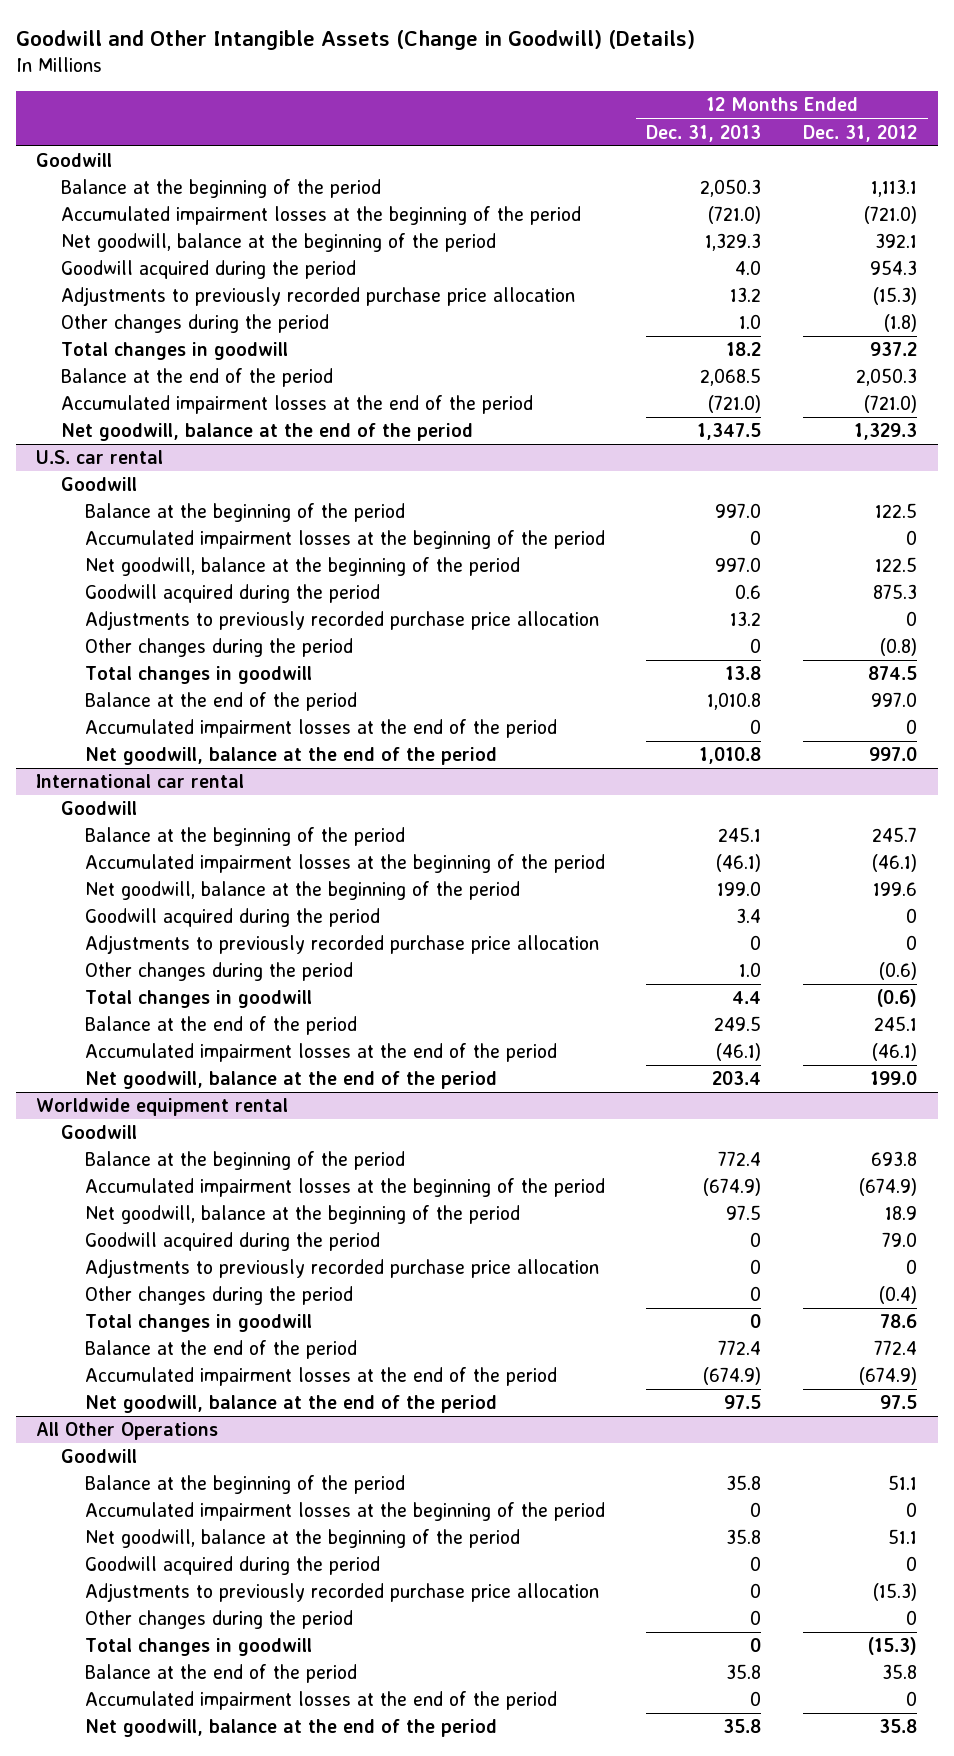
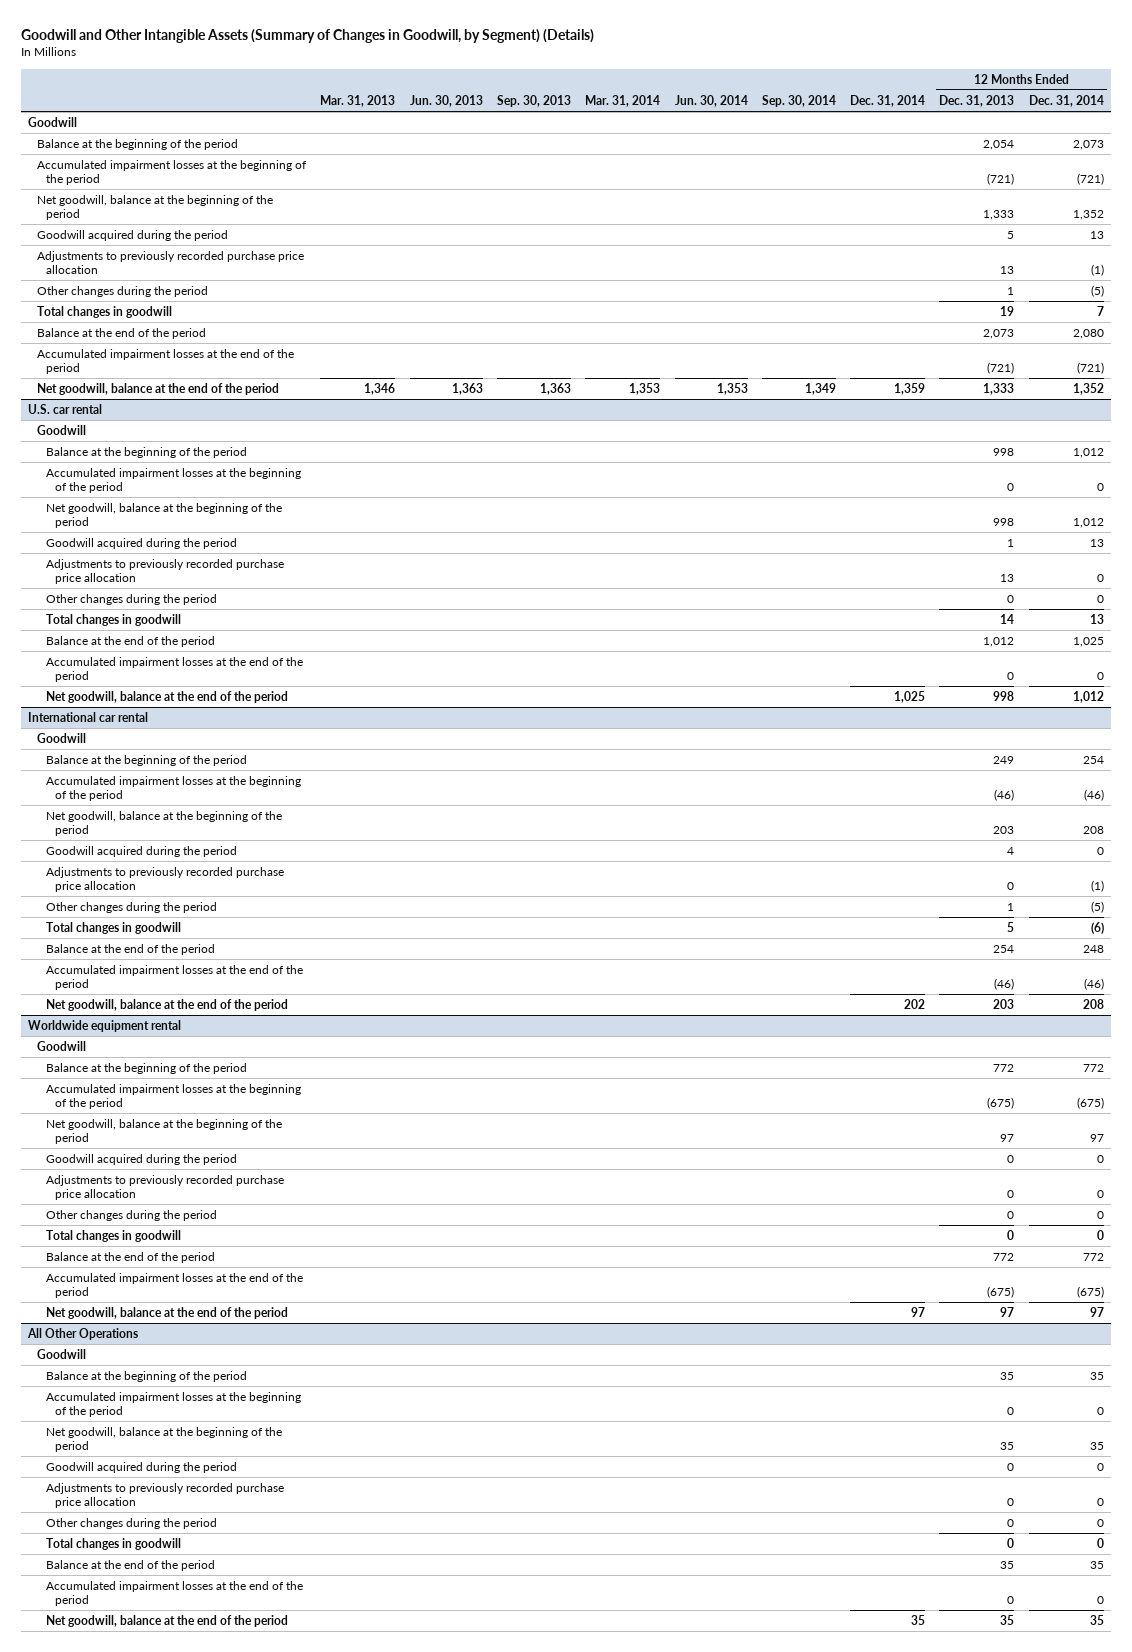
- Goodwill and Other Intangible Assets (Change in Goodwill) (Details)
+ Goodwill and Other Intangible Assets (Summary of Changes in Goodwill, by Segment) (Details)
- | 12 Months Ended Dec. 31, 2013 | 12 Months Ended Dec. 31, 2012
+ | Mar. 31, 2013 | Jun. 30, 2013 | Sep. 30, 2013 | Mar. 31, 2014 | Jun. 30, 2014 | Sep. 30, 2014 | Dec. 31, 2014 | 12 Months Ended Dec. 31, 2013 | 12 Months Ended Dec. 31, 2014
- Balance at the beginning of the period | 2,050.3 | 1,113.1
- Accumulated impairment losses at the beginning of the period | (721.0) | (721.0)
- Net goodwill, balance at the beginning of the period | 1,329.3 | 392.1
- Goodwill acquired during the period | 4.0 | 954.3
- Adjustments to previously recorded purchase price allocation | 13.2 | (15.3)
- Other changes during the period | 1.0 | (1.8)
- Total changes in goodwill | 18.2 | 937.2
- Balance at the end of the period | 2,068.5 | 2,050.3
- Accumulated impairment losses at the end of the period | (721.0) | (721.0)
- Net goodwill, balance at the end of the period | 1,347.5 | 1,329.3
+ Balance at the beginning of the period | | | | | | | | 2,054 | 2,073
+ Accumulated impairment losses at the beginning of the period | | | | | | | | (721) | (721)
+ Net goodwill, balance at the beginning of the period | | | | | | | | 1,333 | 1,352
+ Goodwill acquired during the period | | | | | | | | 5 | 13
+ Adjustments to previously recorded purchase price allocation | | | | | | | | 13 | (1)
+ Other changes during the period | | | | | | | | 1 | (5)
+ Total changes in goodwill | | | | | | | | 19 | 7
+ Balance at the end of the period | | | | | | | | 2,073 | 2,080
+ Accumulated impairment losses at the end of the period | | | | | | | | (721) | (721)
+ Net goodwill, balance at the end of the period | 1,346 | 1,363 | 1,363 | 1,353 | 1,353 | 1,349 | 1,359 | 1,333 | 1,352
@ U.S. car rental
- Balance at the beginning of the period | 997.0 | 122.5
+ Balance at the beginning of the period | | | | | | | | 998 | 1,012
- Net goodwill, balance at the beginning of the period | 997.0 | 122.5
- Goodwill acquired during the period | 0.6 | 875.3
- Adjustments to previously recorded purchase price allocation | 13.2 | 0
+ Net goodwill, balance at the beginning of the period | | | | | | | | 998 | 1,012
+ Goodwill acquired during the period | | | | | | | | 1 | 13
+ Adjustments to previously recorded purchase price allocation | | | | | | | | 13 | 0
- Total changes in goodwill | 13.8 | 874.5
- Balance at the end of the period | 1,010.8 | 997.0
+ Total changes in goodwill | | | | | | | | 14 | 13
+ Balance at the end of the period | | | | | | | | 1,012 | 1,025
- Net goodwill, balance at the end of the period | 1,010.8 | 997.0
+ Net goodwill, balance at the end of the period | | | | | | | 1,025 | 998 | 1,012
@ International car rental
- Balance at the beginning of the period | 245.1 | 245.7
- Accumulated impairment losses at the beginning of the period | (46.1) | (46.1)
- Net goodwill, balance at the beginning of the period | 199.0 | 199.6
- Goodwill acquired during the period | 3.4 | 0
+ Balance at the beginning of the period | | | | | | | | 249 | 254
+ Accumulated impairment losses at the beginning of the period | | | | | | | | (46) | (46)
+ Net goodwill, balance at the beginning of the period | | | | | | | | 203 | 208
+ Goodwill acquired during the period | | | | | | | | 4 | 0
- Other changes during the period | 1.0 | (0.6)
- Total changes in goodwill | 4.4 | (0.6)
- Balance at the end of the period | 249.5 | 245.1
- Accumulated impairment losses at the end of the period | (46.1) | (46.1)
- Net goodwill, balance at the end of the period | 203.4 | 199.0
+ Other changes during the period | | | | | | | | 1 | (5)
+ Total changes in goodwill | | | | | | | | 5 | (6)
+ Balance at the end of the period | | | | | | | | 254 | 248
+ Accumulated impairment losses at the end of the period | | | | | | | | (46) | (46)
+ Net goodwill, balance at the end of the period | | | | | | | 202 | 203 | 208
@ Worldwide equipment rental
- Balance at the beginning of the period | 772.4 | 693.8
- Accumulated impairment losses at the beginning of the period | (674.9) | (674.9)
- Net goodwill, balance at the beginning of the period | 97.5 | 18.9
+ Balance at the beginning of the period | | | | | | | | 772 | 772
+ Accumulated impairment losses at the beginning of the period | | | | | | | | (675) | (675)
+ Net goodwill, balance at the beginning of the period | | | | | | | | 97 | 97
- Balance at the end of the period | 772.4 | 772.4
- Accumulated impairment losses at the end of the period | (674.9) | (674.9)
- Net goodwill, balance at the end of the period | 97.5 | 97.5
+ Balance at the end of the period | | | | | | | | 772 | 772
+ Accumulated impairment losses at the end of the period | | | | | | | | (675) | (675)
+ Net goodwill, balance at the end of the period | | | | | | | 97 | 97 | 97
@ All Other Operations
- Balance at the beginning of the period | 35.8 | 51.1
+ Balance at the beginning of the period | | | | | | | | 35 | 35
- Net goodwill, balance at the beginning of the period | 35.8 | 51.1
+ Net goodwill, balance at the beginning of the period | | | | | | | | 35 | 35
- Balance at the end of the period | 35.8 | 35.8
+ Balance at the end of the period | | | | | | | | 35 | 35
- Net goodwill, balance at the end of the period | 35.8 | 35.8
+ Net goodwill, balance at the end of the period | | | | | | | 35 | 35 | 35

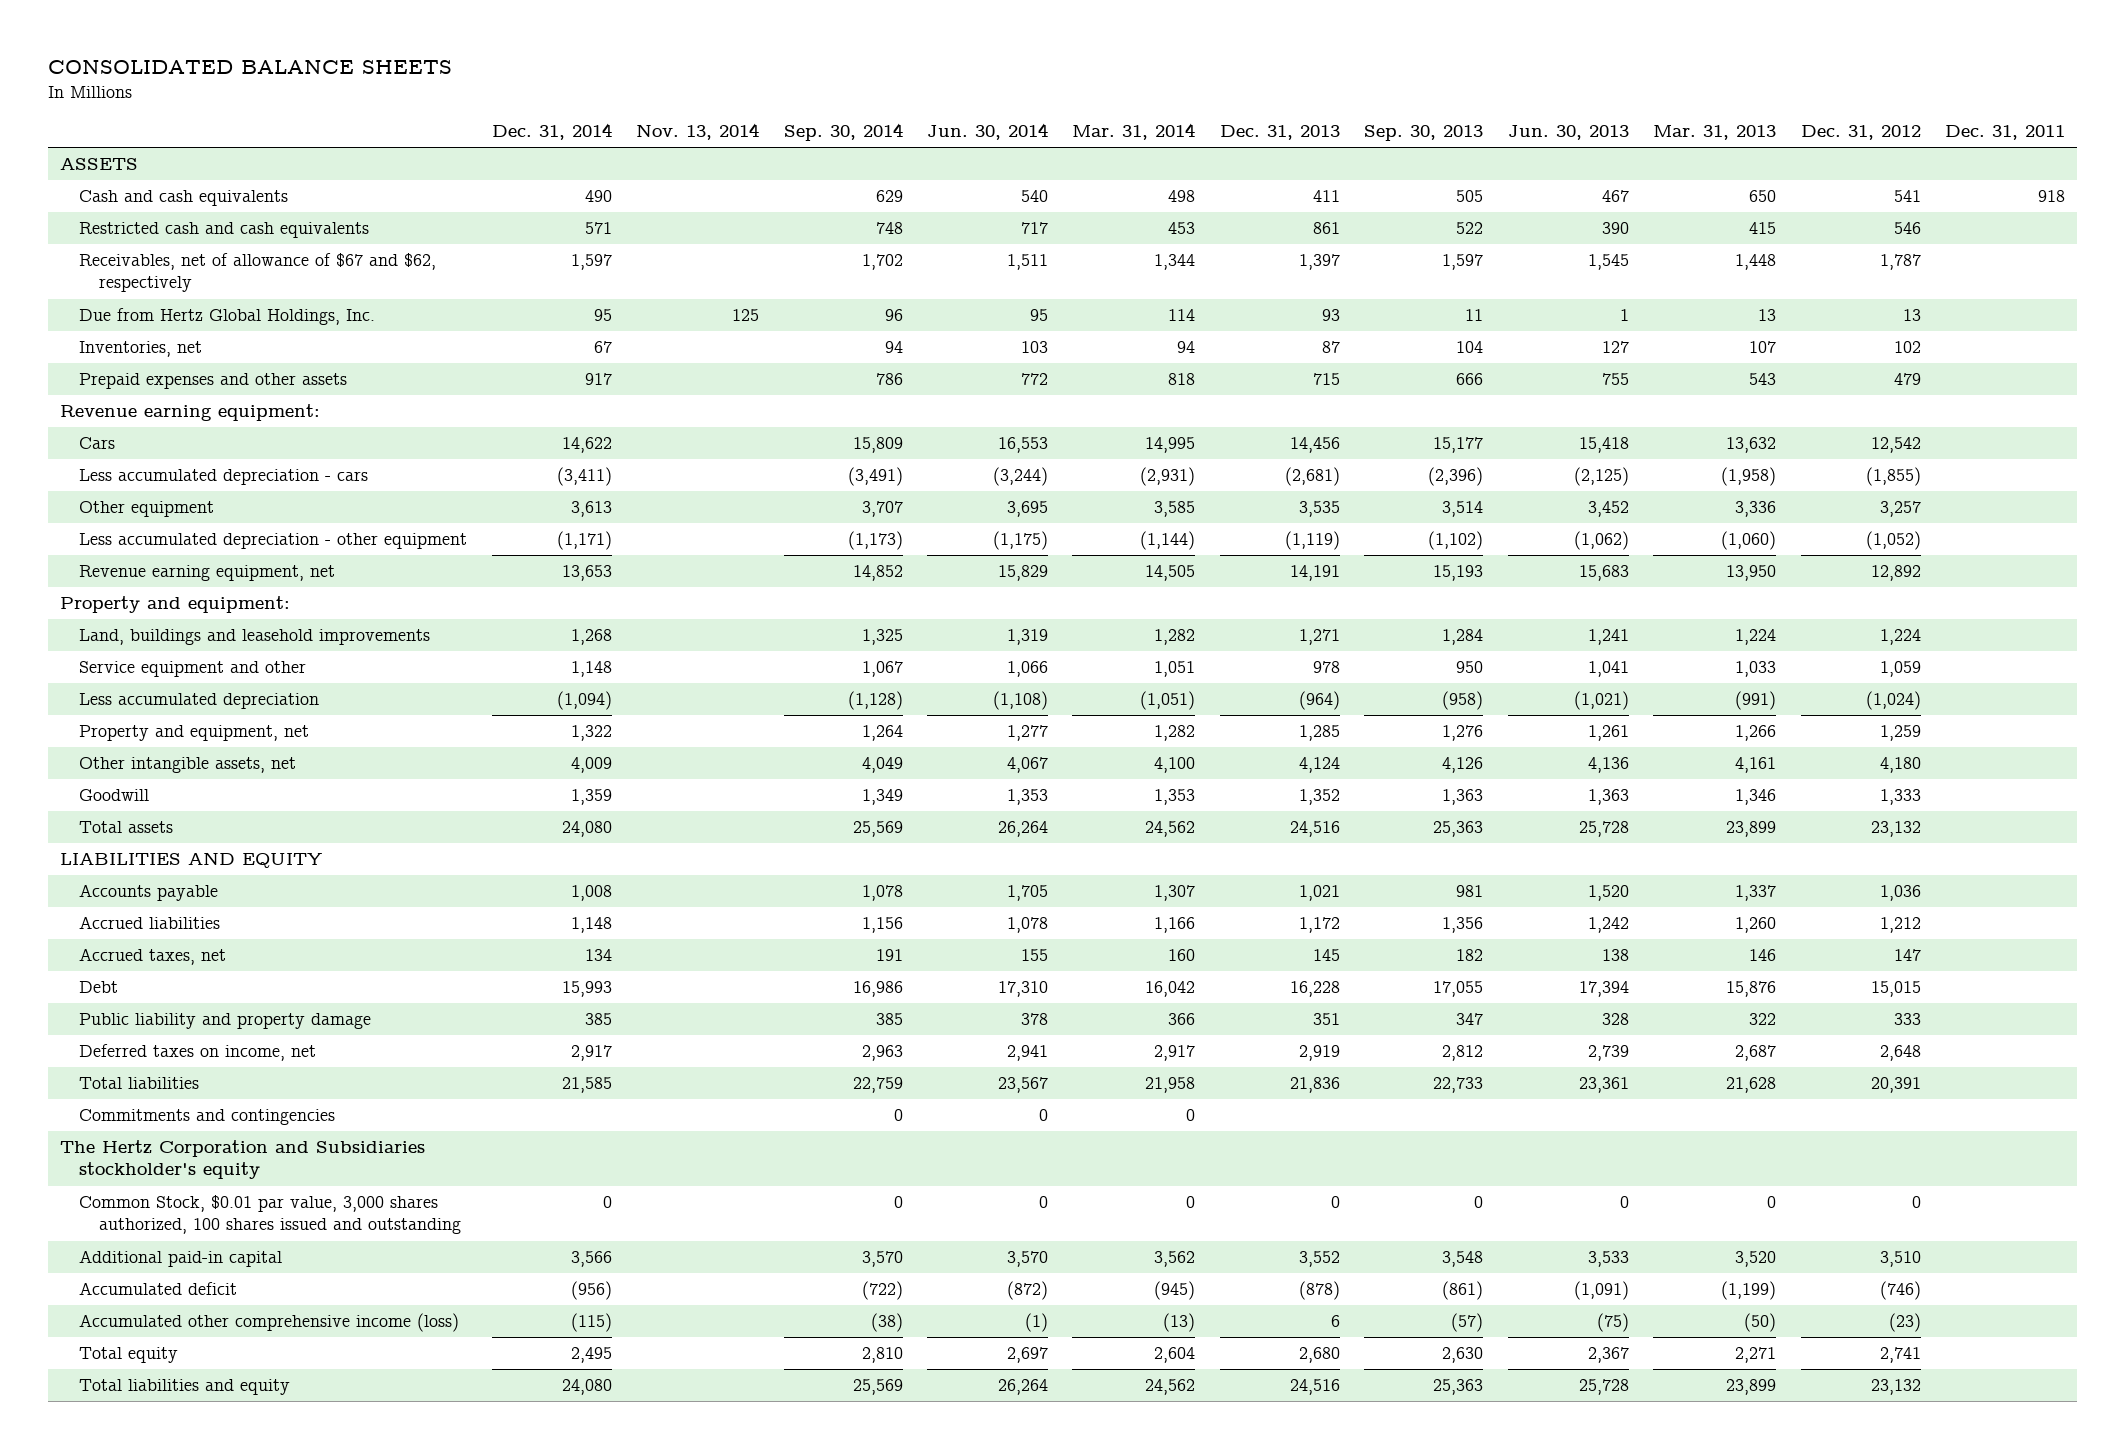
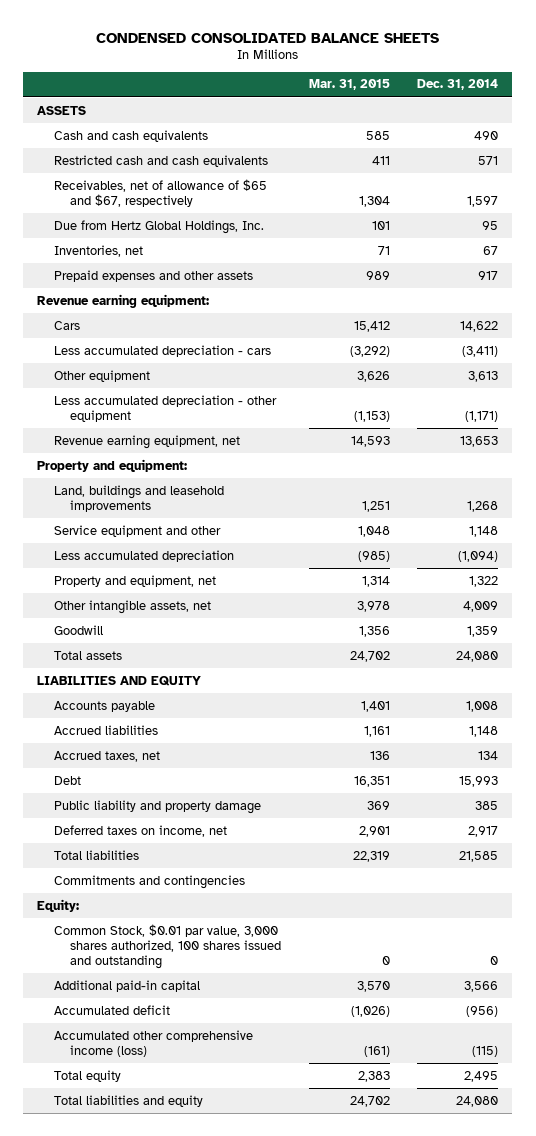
- CONSOLIDATED BALANCE SHEETS
+ CONDENSED CONSOLIDATED BALANCE SHEETS
- | Dec. 31, 2014 | Nov. 13, 2014 | Sep. 30, 2014 | Jun. 30, 2014 | Mar. 31, 2014 | Dec. 31, 2013 | Sep. 30, 2013 | Jun. 30, 2013 | Mar. 31, 2013 | Dec. 31, 2012 | Dec. 31, 2011
+ | Mar. 31, 2015 | Dec. 31, 2014
- Receivables, net of allowance of $67 and $62, respectively | 1,597 | | 1,702 | 1,511 | 1,344 | 1,397 | 1,597 | 1,545 | 1,448 | 1,787 |
+ Receivables, net of allowance of $65 and $67, respectively | 1,304 | 1,597
- The Hertz Corporation and Subsidiaries stockholder's equity
+ Equity:

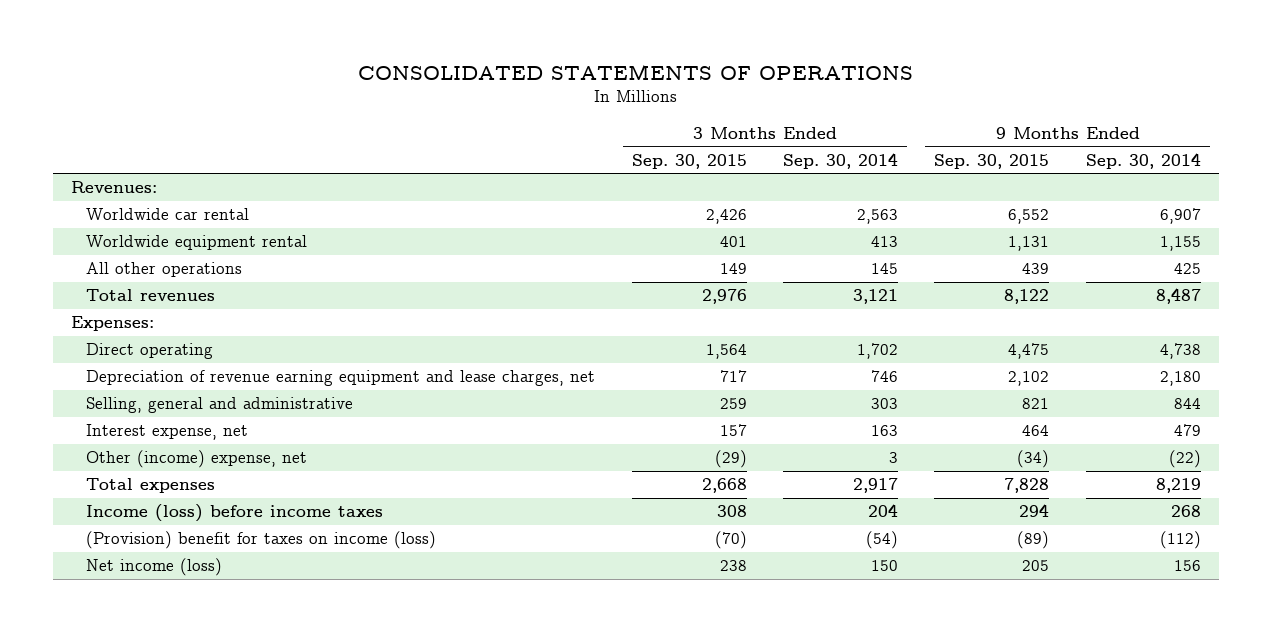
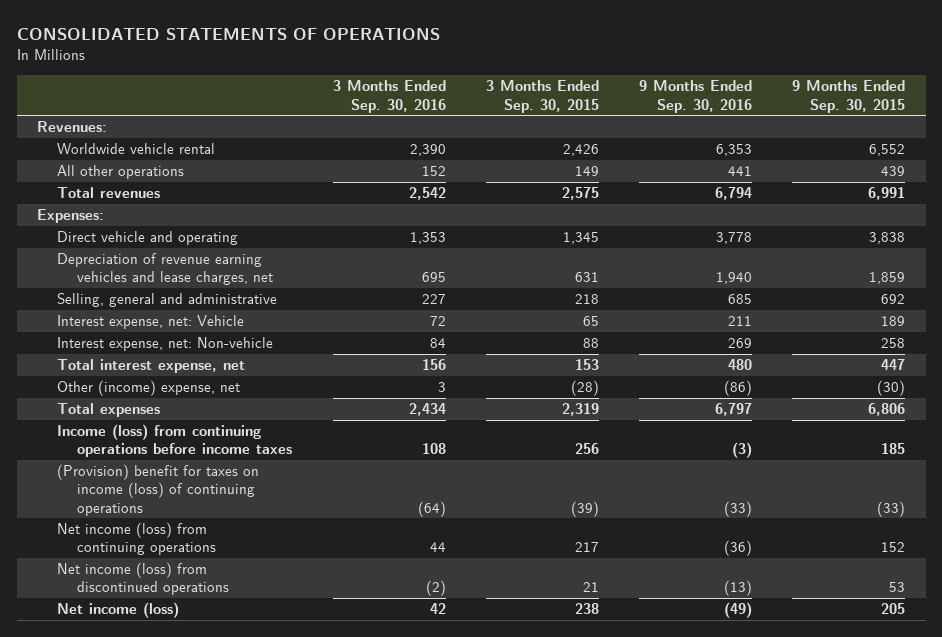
- | 3 Months Ended Sep. 30, 2015 | 3 Months Ended Sep. 30, 2014 | 9 Months Ended Sep. 30, 2015 | 9 Months Ended Sep. 30, 2014
+ | 3 Months Ended Sep. 30, 2016 | 3 Months Ended Sep. 30, 2015 | 9 Months Ended Sep. 30, 2016 | 9 Months Ended Sep. 30, 2015
- Worldwide car rental | 2,426 | 2,563 | 6,552 | 6,907
- Worldwide equipment rental | 401 | 413 | 1,131 | 1,155
+ Worldwide vehicle rental | 2,390 | 2,426 | 6,353 | 6,552
- Total revenues | 2,976 | 3,121 | 8,122 | 8,487
+ Total revenues | 2,542 | 2,575 | 6,794 | 6,991
- Direct operating | 1,564 | 1,702 | 4,475 | 4,738
- Depreciation of revenue earning equipment and lease charges, net | 717 | 746 | 2,102 | 2,180
- Selling, general and administrative | 259 | 303 | 821 | 844
- Interest expense, net | 157 | 163 | 464 | 479
- Other (income) expense, net | (29) | 3 | (34) | (22)
- Total expenses | 2,668 | 2,917 | 7,828 | 8,219
- Income (loss) before income taxes | 308 | 204 | 294 | 268
- (Provision) benefit for taxes on income (loss) | (70) | (54) | (89) | (112)
+ Direct vehicle and operating | 1,353 | 1,345 | 3,778 | 3,838
+ Depreciation of revenue earning vehicles and lease charges, net | 695 | 631 | 1,940 | 1,859
+ Selling, general and administrative | 227 | 218 | 685 | 692
+ Interest expense, net: Vehicle | 72 | 65 | 211 | 189
+ Interest expense, net: Non-vehicle | 84 | 88 | 269 | 258
+ Total interest expense, net | 156 | 153 | 480 | 447
+ Other (income) expense, net | 3 | (28) | (86) | (30)
+ Total expenses | 2,434 | 2,319 | 6,797 | 6,806
+ Income (loss) from continuing operations before income taxes | 108 | 256 | (3) | 185
+ (Provision) benefit for taxes on income (loss) of continuing operations | (64) | (39) | (33) | (33)
+ Net income (loss) from continuing operations | 44 | 217 | (36) | 152
+ Net income (loss) from discontinued operations | (2) | 21 | (13) | 53

